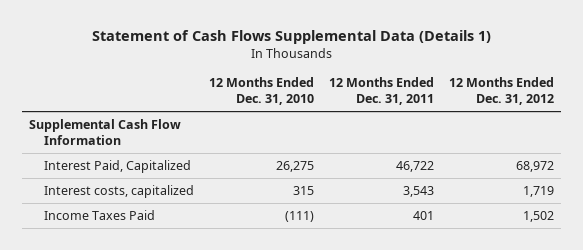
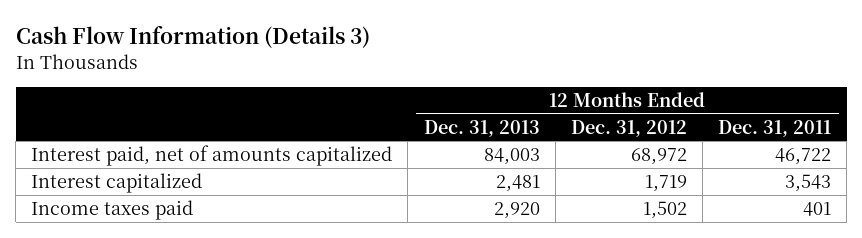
- Statement of Cash Flows Supplemental Data (Details 1)
+ Cash Flow Information (Details 3)
- | 12 Months Ended Dec. 31, 2010 | 12 Months Ended Dec. 31, 2011 | 12 Months Ended Dec. 31, 2012
+ | 12 Months Ended Dec. 31, 2013 | 12 Months Ended Dec. 31, 2012 | 12 Months Ended Dec. 31, 2011
- Supplemental Cash Flow Information
- Interest Paid, Capitalized | 26,275 | 46,722 | 68,972
- Interest costs, capitalized | 315 | 3,543 | 1,719
- Income Taxes Paid | (111) | 401 | 1,502
+ Interest paid, net of amounts capitalized | 84,003 | 68,972 | 46,722
+ Interest capitalized | 2,481 | 1,719 | 3,543
+ Income taxes paid | 2,920 | 1,502 | 401

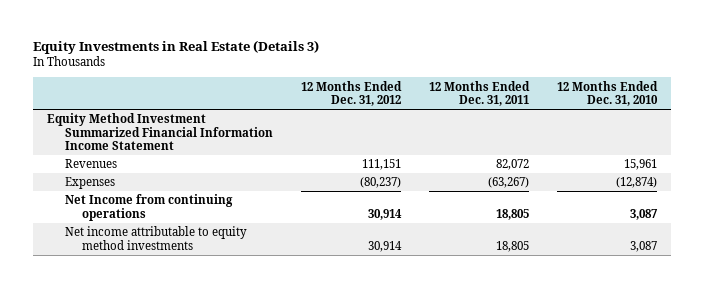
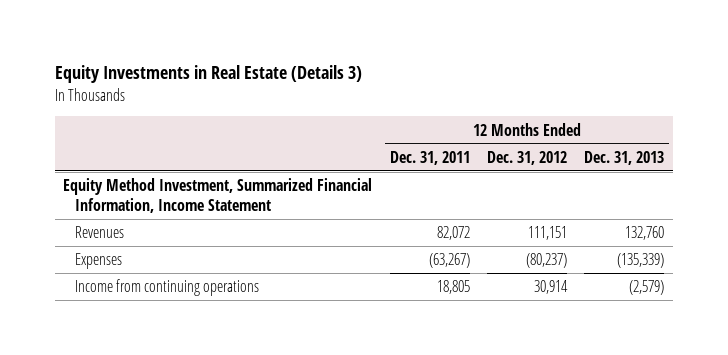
- | 12 Months Ended Dec. 31, 2012 | 12 Months Ended Dec. 31, 2011 | 12 Months Ended Dec. 31, 2010
+ | 12 Months Ended Dec. 31, 2011 | 12 Months Ended Dec. 31, 2012 | 12 Months Ended Dec. 31, 2013
- Equity Method Investment Summarized Financial Information Income Statement
+ Equity Method Investment, Summarized Financial Information, Income Statement
- Net Income from continuing operations | 30,914 | 18,805 | 3,087
- Net income attributable to equity method investments | 30,914 | 18,805 | 3,087
+ Income from continuing operations | 18,805 | 30,914 | (2,579)

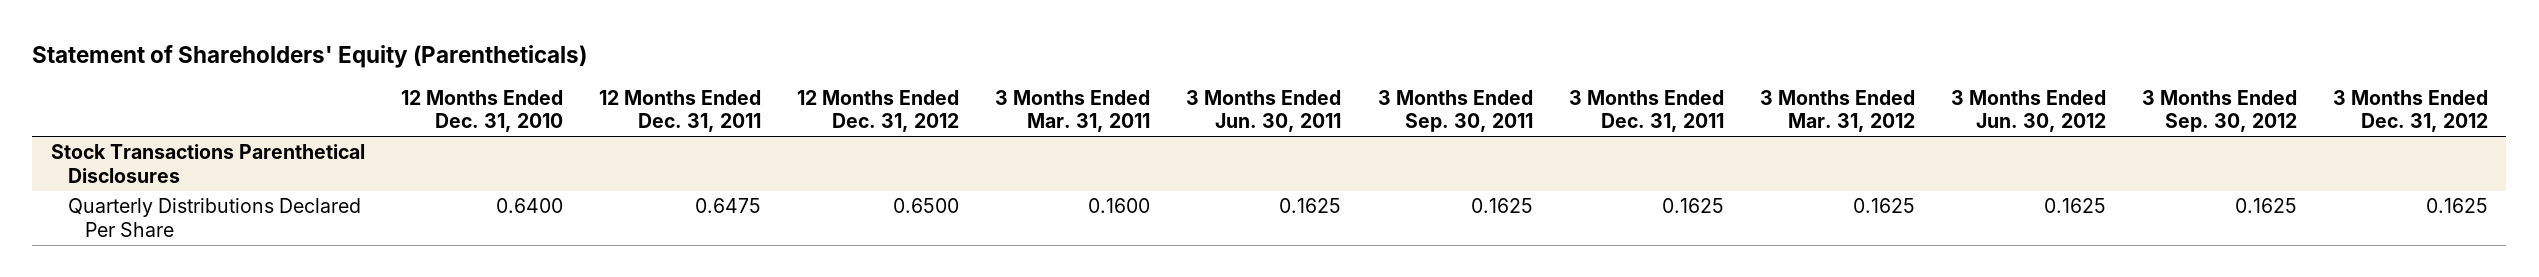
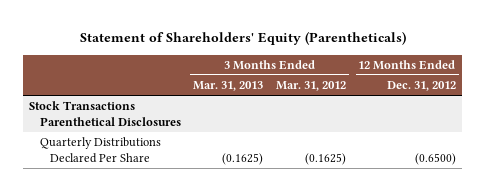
- | 12 Months Ended Dec. 31, 2010 | 12 Months Ended Dec. 31, 2011 | 12 Months Ended Dec. 31, 2012 | 3 Months Ended Mar. 31, 2011 | 3 Months Ended Jun. 30, 2011 | 3 Months Ended Sep. 30, 2011 | 3 Months Ended Dec. 31, 2011 | 3 Months Ended Mar. 31, 2012 | 3 Months Ended Jun. 30, 2012 | 3 Months Ended Sep. 30, 2012 | 3 Months Ended Dec. 31, 2012
+ | 3 Months Ended Mar. 31, 2013 | 3 Months Ended Mar. 31, 2012 | 12 Months Ended Dec. 31, 2012
- Quarterly Distributions Declared Per Share | 0.6400 | 0.6475 | 0.6500 | 0.1600 | 0.1625 | 0.1625 | 0.1625 | 0.1625 | 0.1625 | 0.1625 | 0.1625
+ Quarterly Distributions Declared Per Share | (0.1625) | (0.1625) | (0.6500)

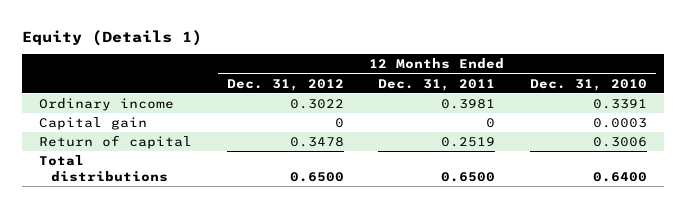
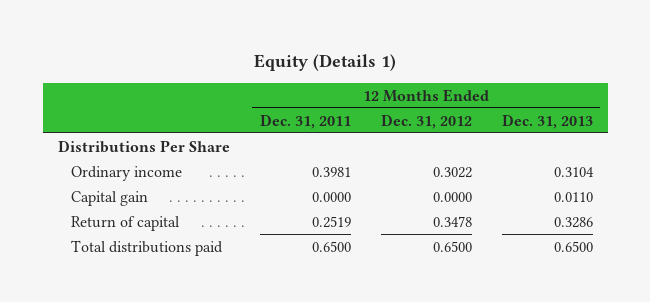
- | 12 Months Ended Dec. 31, 2012 | 12 Months Ended Dec. 31, 2011 | 12 Months Ended Dec. 31, 2010
+ | 12 Months Ended Dec. 31, 2011 | 12 Months Ended Dec. 31, 2012 | 12 Months Ended Dec. 31, 2013
+ Distributions Per Share
- Capital gain | 0 | 0 | 0.0003
+ Capital gain | 0.0000 | 0.0000 | 0.0110
- Total distributions | 0.6500 | 0.6500 | 0.6400
+ Total distributions paid | 0.6500 | 0.6500 | 0.6500

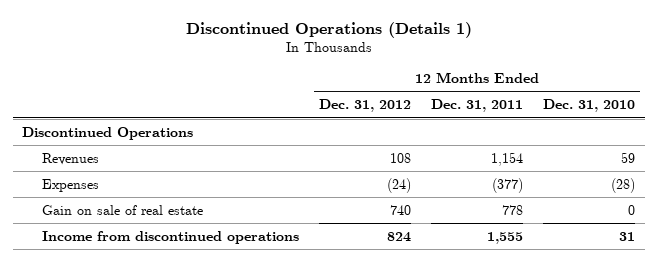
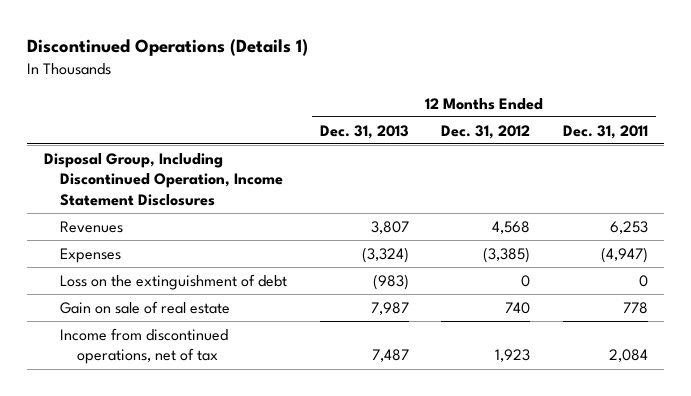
- | 12 Months Ended Dec. 31, 2012 | 12 Months Ended Dec. 31, 2011 | 12 Months Ended Dec. 31, 2010
+ | 12 Months Ended Dec. 31, 2013 | 12 Months Ended Dec. 31, 2012 | 12 Months Ended Dec. 31, 2011
- Discontinued Operations
- Revenues | 108 | 1,154 | 59
- Expenses | (24) | (377) | (28)
+ Disposal Group, Including Discontinued Operation, Income Statement Disclosures
+ Revenues | 3,807 | 4,568 | 6,253
+ Expenses | (3,324) | (3,385) | (4,947)
+ Loss on the extinguishment of debt | (983) | 0 | 0
- Income from discontinued operations | 824 | 1,555 | 31
+ Income from discontinued operations, net of tax | 7,487 | 1,923 | 2,084

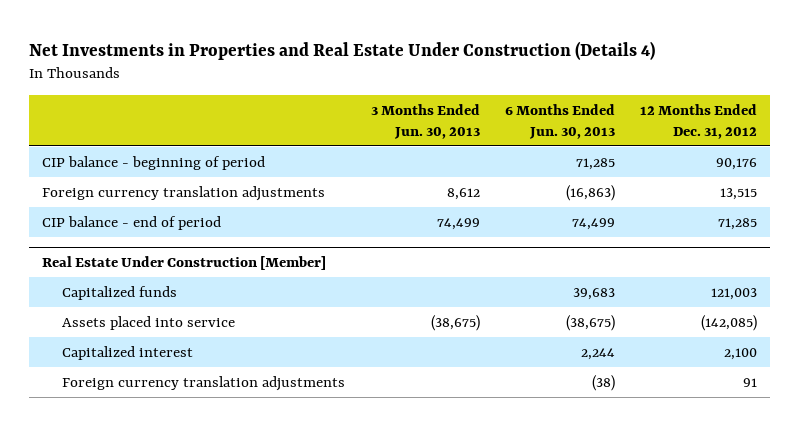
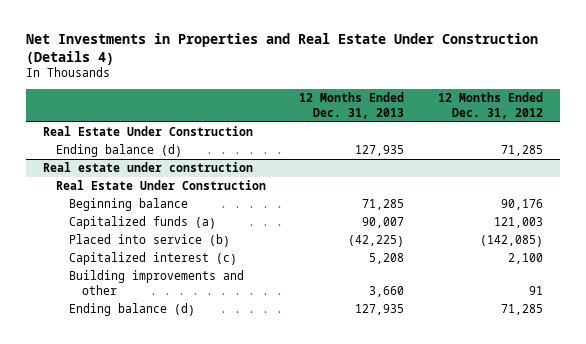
- | 3 Months Ended Jun. 30, 2013 | 6 Months Ended Jun. 30, 2013 | 12 Months Ended Dec. 31, 2012
+ | 12 Months Ended Dec. 31, 2013 | 12 Months Ended Dec. 31, 2012
- CIP balance - beginning of period | | 71,285 | 90,176
- Foreign currency translation adjustments | 8,612 | (16,863) | 13,515
- CIP balance - end of period | 74,499 | 74,499 | 71,285
- Real Estate Under Construction [Member]
- Capitalized funds | | 39,683 | 121,003
- Assets placed into service | (38,675) | (38,675) | (142,085)
- Capitalized interest | | 2,244 | 2,100
- Foreign currency translation adjustments | | (38) | 91
+ Real Estate Under Construction
+ Ending balance (d) | 127,935 | 71,285
+ Real estate under construction
+ Real Estate Under Construction
+ Beginning balance | 71,285 | 90,176
+ Capitalized funds (a) | 90,007 | 121,003
+ Placed into service (b) | (42,225) | (142,085)
+ Capitalized interest (c) | 5,208 | 2,100
+ Building improvements and other | 3,660 | 91
+ Ending balance (d) | 127,935 | 71,285

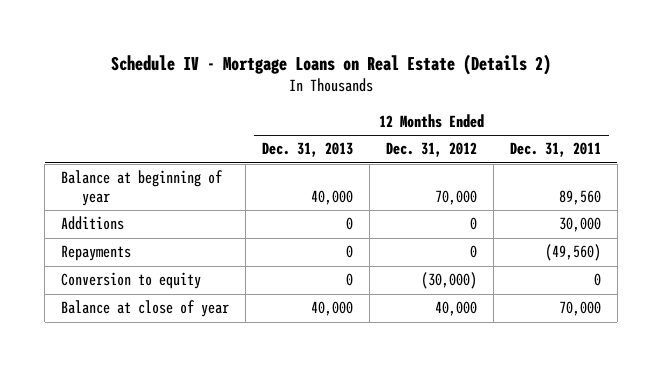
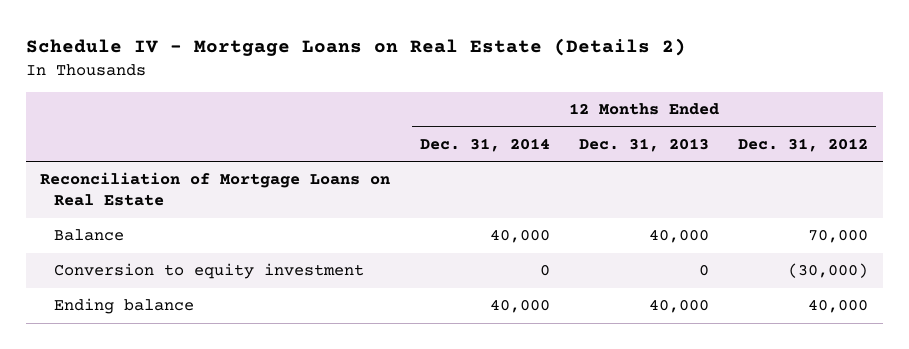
- | 12 Months Ended Dec. 31, 2013 | 12 Months Ended Dec. 31, 2012 | 12 Months Ended Dec. 31, 2011
+ | 12 Months Ended Dec. 31, 2014 | 12 Months Ended Dec. 31, 2013 | 12 Months Ended Dec. 31, 2012
- Balance at beginning of year | 40,000 | 70,000 | 89,560
- Additions | 0 | 0 | 30,000
- Repayments | 0 | 0 | (49,560)
- Conversion to equity | 0 | (30,000) | 0
- Balance at close of year | 40,000 | 40,000 | 70,000
+ Reconciliation of Mortgage Loans on Real Estate
+ Balance | 40,000 | 40,000 | 70,000
+ Conversion to equity investment | 0 | 0 | (30,000)
+ Ending balance | 40,000 | 40,000 | 40,000

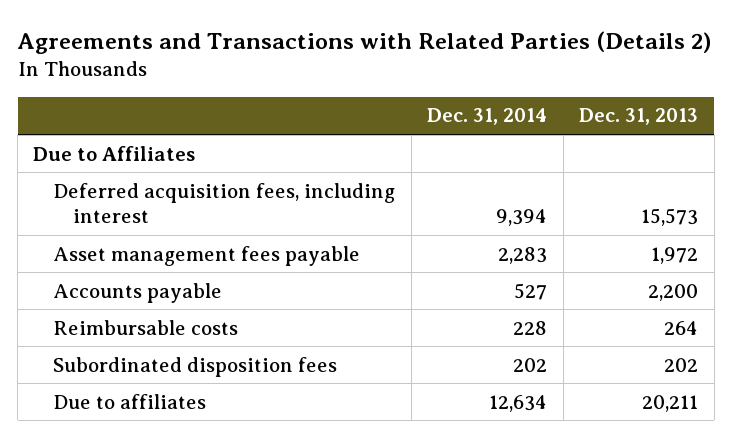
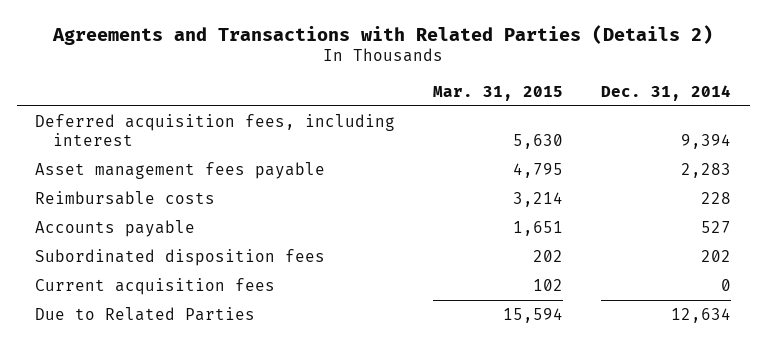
- | Dec. 31, 2014 | Dec. 31, 2013
+ | Mar. 31, 2015 | Dec. 31, 2014
- Due to Affiliates
moved down: Accounts payable | 1,651 | 527
- Due to affiliates | 12,634 | 20,211
+ Current acquisition fees | 102 | 0
+ Due to Related Parties | 15,594 | 12,634

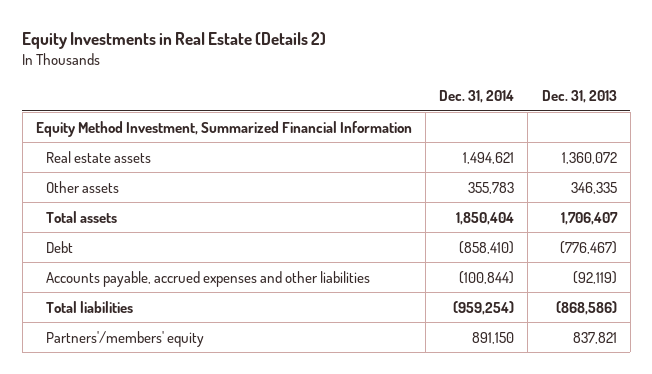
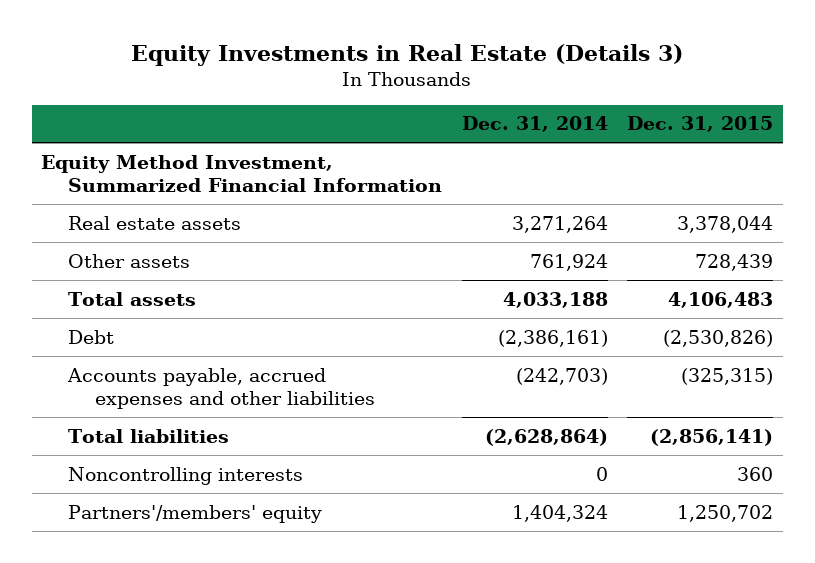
- Equity Investments in Real Estate (Details 2)
+ Equity Investments in Real Estate (Details 3)
- | Dec. 31, 2014 | Dec. 31, 2013
+ | Dec. 31, 2014 | Dec. 31, 2015
- Real estate assets | 1,494,621 | 1,360,072
- Other assets | 355,783 | 346,335
- Total assets | 1,850,404 | 1,706,407
- Debt | (858,410) | (776,467)
- Accounts payable, accrued expenses and other liabilities | (100,844) | (92,119)
- Total liabilities | (959,254) | (868,586)
- Partners'/members' equity | 891,150 | 837,821
+ Real estate assets | 3,271,264 | 3,378,044
+ Other assets | 761,924 | 728,439
+ Total assets | 4,033,188 | 4,106,483
+ Debt | (2,386,161) | (2,530,826)
+ Accounts payable, accrued expenses and other liabilities | (242,703) | (325,315)
+ Total liabilities | (2,628,864) | (2,856,141)
+ Noncontrolling interests | 0 | 360
+ Partners'/members' equity | 1,404,324 | 1,250,702

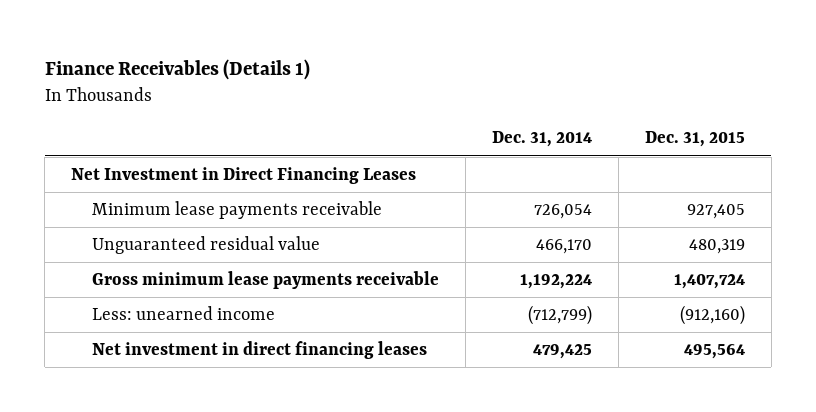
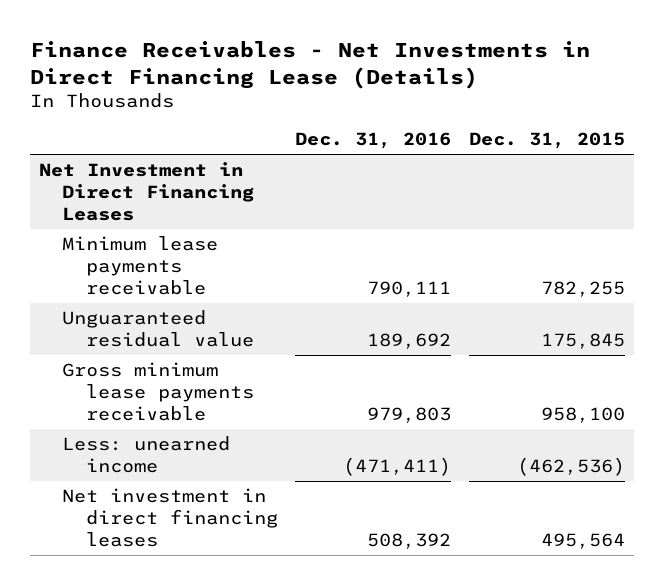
- Finance Receivables (Details 1)
+ Finance Receivables - Net Investments in Direct Financing Lease (Details)
- | Dec. 31, 2014 | Dec. 31, 2015
+ | Dec. 31, 2016 | Dec. 31, 2015
- Minimum lease payments receivable | 726,054 | 927,405
- Unguaranteed residual value | 466,170 | 480,319
- Gross minimum lease payments receivable | 1,192,224 | 1,407,724
- Less: unearned income | (712,799) | (912,160)
+ Minimum lease payments receivable | 790,111 | 782,255
+ Unguaranteed residual value | 189,692 | 175,845
+ Gross minimum lease payments receivable | 979,803 | 958,100
+ Less: unearned income | (471,411) | (462,536)

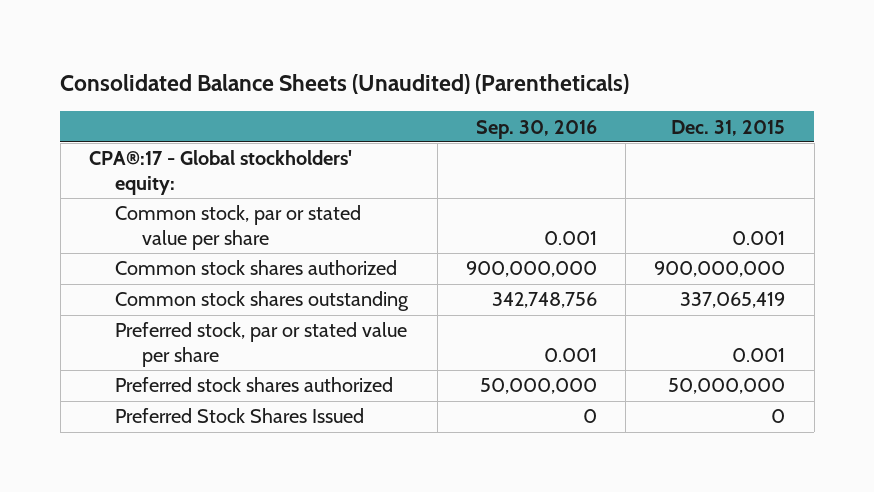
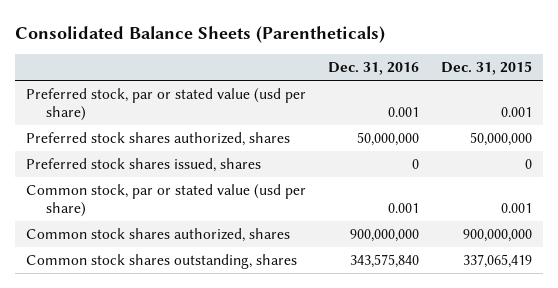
- Consolidated Balance Sheets (Unaudited) (Parentheticals)
+ Consolidated Balance Sheets (Parentheticals)
- | Sep. 30, 2016 | Dec. 31, 2015
+ | Dec. 31, 2016 | Dec. 31, 2015
- CPA®:17 - Global stockholders' equity:
- Common stock, par or stated value per share | 0.001 | 0.001
- Common stock shares authorized | 900,000,000 | 900,000,000
- Common stock shares outstanding | 342,748,756 | 337,065,419
- Preferred stock, par or stated value per share | 0.001 | 0.001
- Preferred stock shares authorized | 50,000,000 | 50,000,000
- Preferred Stock Shares Issued | 0 | 0
+ Preferred stock, par or stated value (usd per share) | 0.001 | 0.001
+ Preferred stock shares authorized, shares | 50,000,000 | 50,000,000
+ Preferred stock shares issued, shares | 0 | 0
+ Common stock, par or stated value (usd per share) | 0.001 | 0.001
+ Common stock shares authorized, shares | 900,000,000 | 900,000,000
+ Common stock shares outstanding, shares | 343,575,840 | 337,065,419

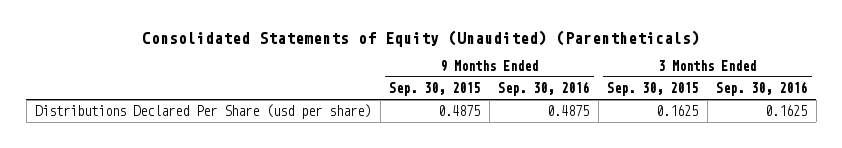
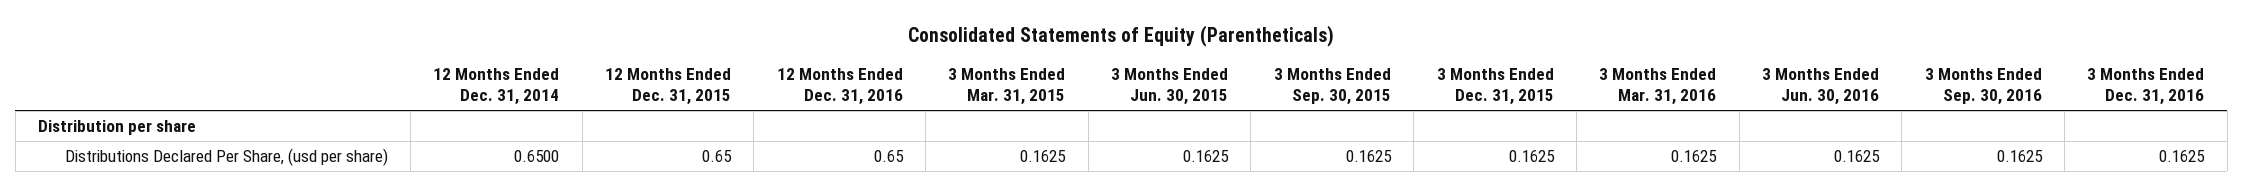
- Consolidated Statements of Equity (Unaudited) (Parentheticals)
+ Consolidated Statements of Equity (Parentheticals)
- | 9 Months Ended Sep. 30, 2015 | 9 Months Ended Sep. 30, 2016 | 3 Months Ended Sep. 30, 2015 | 3 Months Ended Sep. 30, 2016
+ | 12 Months Ended Dec. 31, 2014 | 12 Months Ended Dec. 31, 2015 | 12 Months Ended Dec. 31, 2016 | 3 Months Ended Mar. 31, 2015 | 3 Months Ended Jun. 30, 2015 | 3 Months Ended Sep. 30, 2015 | 3 Months Ended Dec. 31, 2015 | 3 Months Ended Mar. 31, 2016 | 3 Months Ended Jun. 30, 2016 | 3 Months Ended Sep. 30, 2016 | 3 Months Ended Dec. 31, 2016
- Distributions Declared Per Share (usd per share) | 0.4875 | 0.4875 | 0.1625 | 0.1625
+ Distribution per share
+ Distributions Declared Per Share, (usd per share) | 0.6500 | 0.65 | 0.65 | 0.1625 | 0.1625 | 0.1625 | 0.1625 | 0.1625 | 0.1625 | 0.1625 | 0.1625

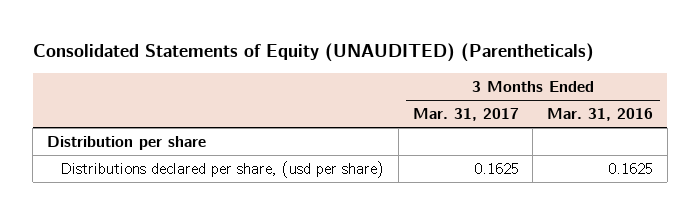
- Consolidated Statements of Equity (Parentheticals)
+ Consolidated Statements of Equity (UNAUDITED) (Parentheticals)
- | 12 Months Ended Dec. 31, 2014 | 12 Months Ended Dec. 31, 2015 | 12 Months Ended Dec. 31, 2016 | 3 Months Ended Mar. 31, 2015 | 3 Months Ended Jun. 30, 2015 | 3 Months Ended Sep. 30, 2015 | 3 Months Ended Dec. 31, 2015 | 3 Months Ended Mar. 31, 2016 | 3 Months Ended Jun. 30, 2016 | 3 Months Ended Sep. 30, 2016 | 3 Months Ended Dec. 31, 2016
+ | 3 Months Ended Mar. 31, 2017 | 3 Months Ended Mar. 31, 2016
- Distributions Declared Per Share, (usd per share) | 0.6500 | 0.65 | 0.65 | 0.1625 | 0.1625 | 0.1625 | 0.1625 | 0.1625 | 0.1625 | 0.1625 | 0.1625
+ Distributions declared per share, (usd per share) | 0.1625 | 0.1625

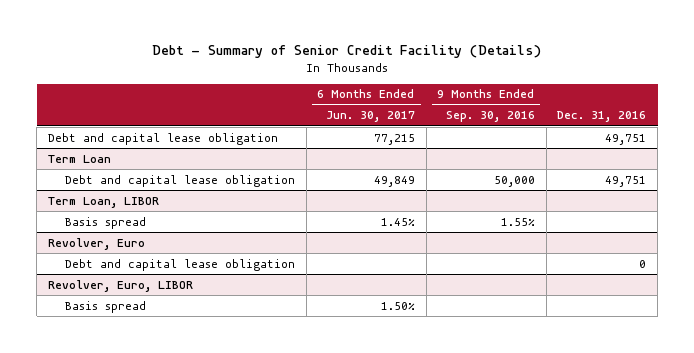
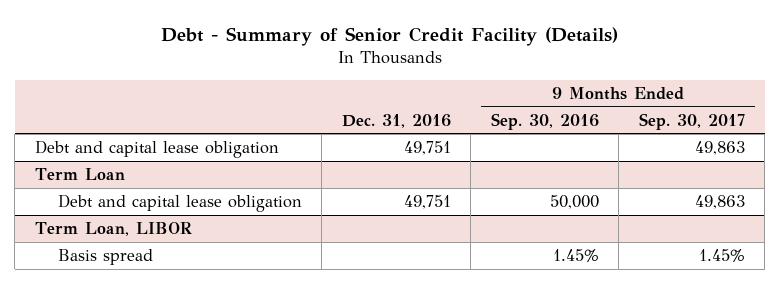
- | 6 Months Ended Jun. 30, 2017 | 9 Months Ended Sep. 30, 2016 | Dec. 31, 2016
+ | Dec. 31, 2016 | 9 Months Ended Sep. 30, 2016 | 9 Months Ended Sep. 30, 2017
@ Term Loan, LIBOR
- Basis spread | 1.45% | 1.55% |
- Revolver, Euro
- Debt and capital lease obligation | | | 0
- Revolver, Euro, LIBOR
- Basis spread | 1.50% | |
@ Term Loan, LIBOR
+ Basis spread | | 1.45% | 1.45%

